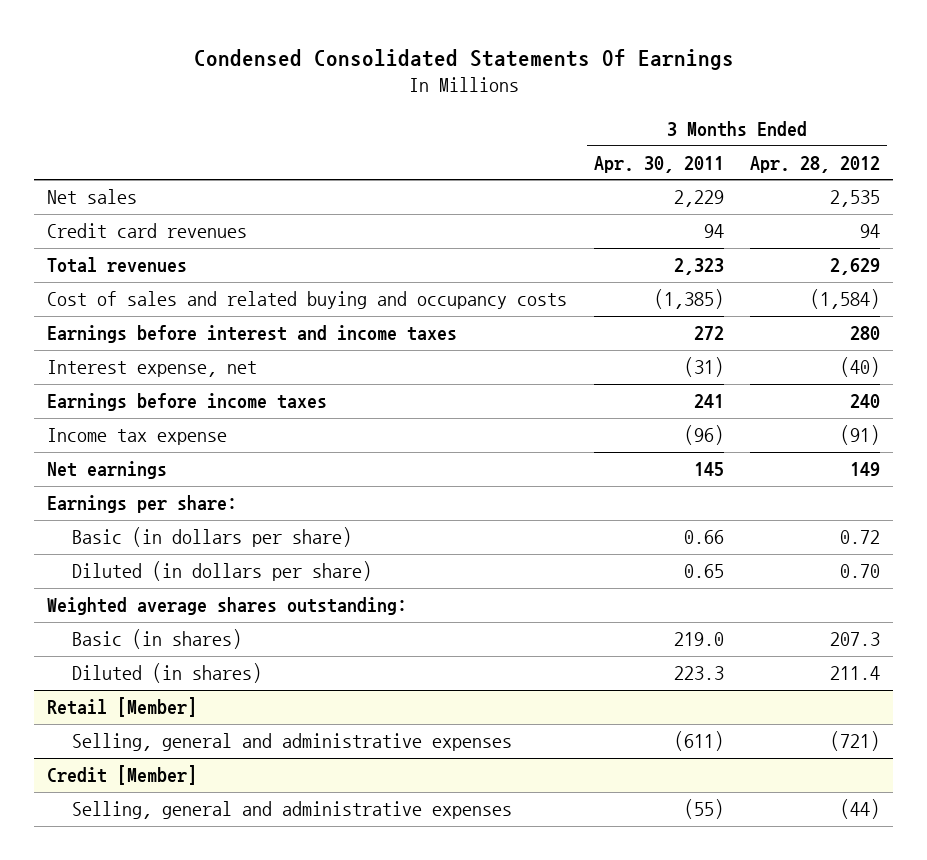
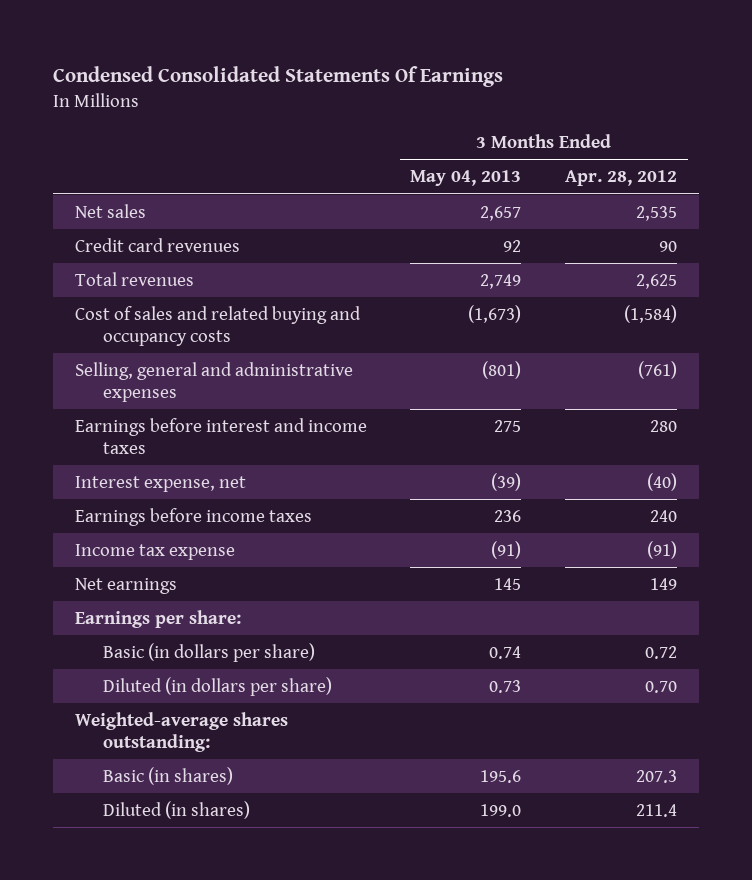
- | 3 Months Ended Apr. 30, 2011 | 3 Months Ended Apr. 28, 2012
+ | 3 Months Ended May 04, 2013 | 3 Months Ended Apr. 28, 2012
- Credit card revenues | 94 | 94
- Total revenues | 2,323 | 2,629
+ Credit card revenues | 92 | 90
+ Total revenues | 2,749 | 2,625
+ Selling, general and administrative expenses | (801) | (761)
- Weighted average shares outstanding:
+ Weighted-average shares outstanding:
- Retail [Member]
- Selling, general and administrative expenses | (611) | (721)
- Credit [Member]
- Selling, general and administrative expenses | (55) | (44)

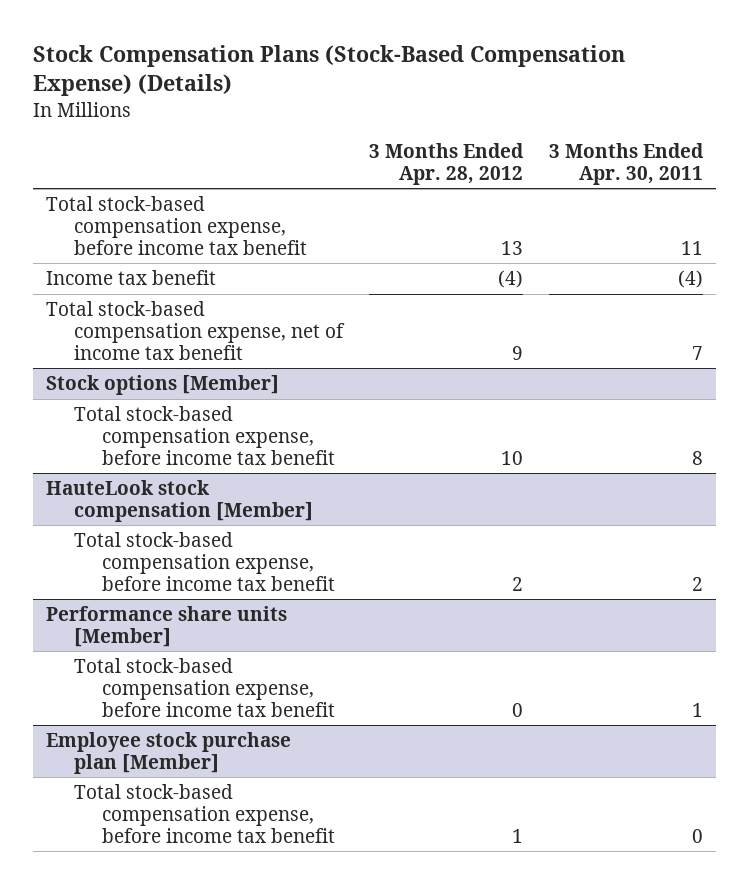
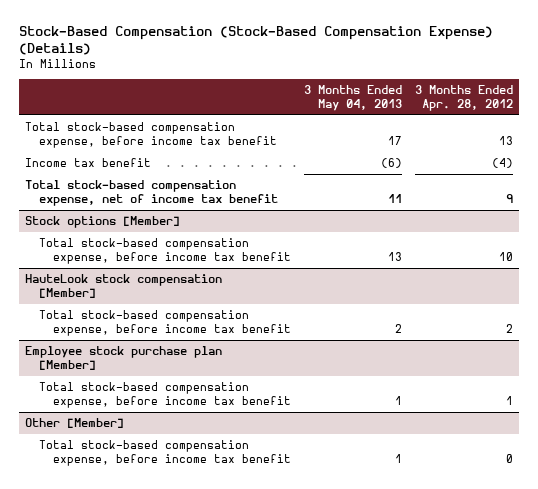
- Stock Compensation Plans (Stock-Based Compensation Expense) (Details)
+ Stock-Based Compensation (Stock-Based Compensation Expense) (Details)
- | 3 Months Ended Apr. 28, 2012 | 3 Months Ended Apr. 30, 2011
+ | 3 Months Ended May 04, 2013 | 3 Months Ended Apr. 28, 2012
- Performance share units [Member]
- Total stock-based compensation expense, before income tax benefit | 0 | 1
+ Other [Member]
+ Total stock-based compensation expense, before income tax benefit | 1 | 0

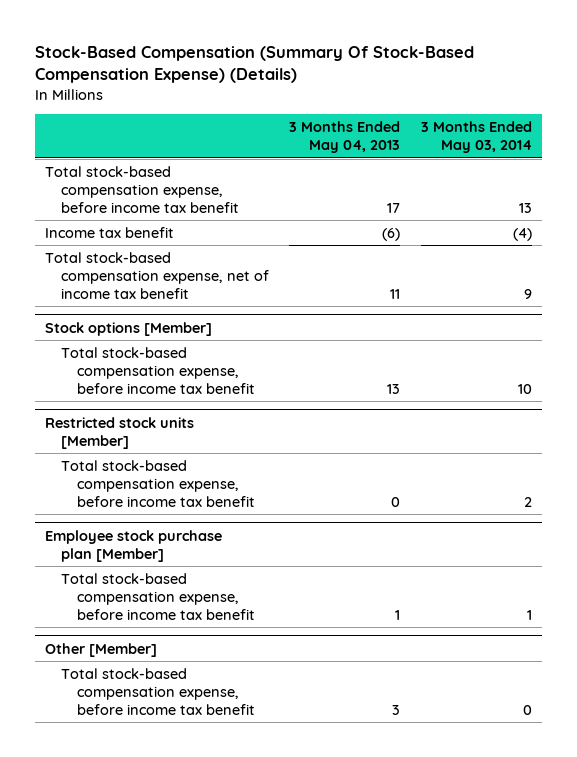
- Stock-Based Compensation (Stock-Based Compensation Expense) (Details)
+ Stock-Based Compensation (Summary Of Stock-Based Compensation Expense) (Details)
- | 3 Months Ended May 04, 2013 | 3 Months Ended Apr. 28, 2012
+ | 3 Months Ended May 04, 2013 | 3 Months Ended May 03, 2014
- HauteLook stock compensation [Member]
- Total stock-based compensation expense, before income tax benefit | 2 | 2
+ Restricted stock units [Member]
+ Total stock-based compensation expense, before income tax benefit | 0 | 2
@ Other [Member]
- Total stock-based compensation expense, before income tax benefit | 1 | 0
+ Total stock-based compensation expense, before income tax benefit | 3 | 0

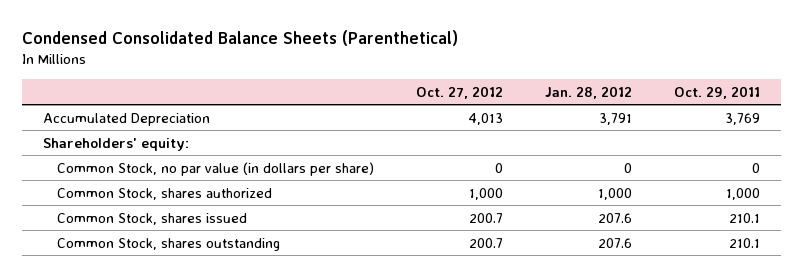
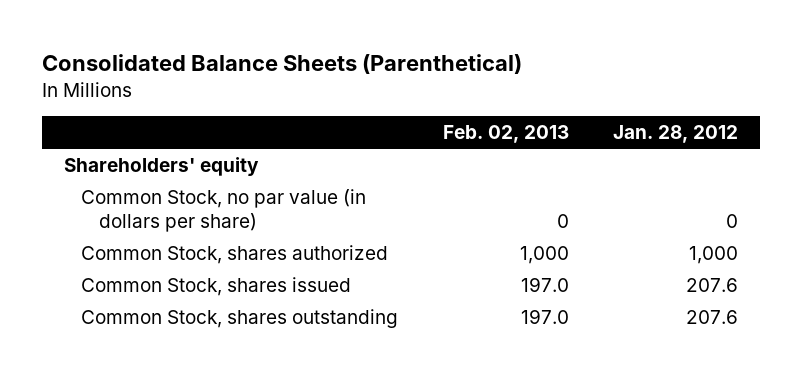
- Condensed Consolidated Balance Sheets (Parenthetical)
+ Consolidated Balance Sheets (Parenthetical)
- | Oct. 27, 2012 | Jan. 28, 2012 | Oct. 29, 2011
+ | Feb. 02, 2013 | Jan. 28, 2012
- Accumulated Depreciation | 4,013 | 3,791 | 3,769
- Shareholders' equity:
+ Shareholders' equity

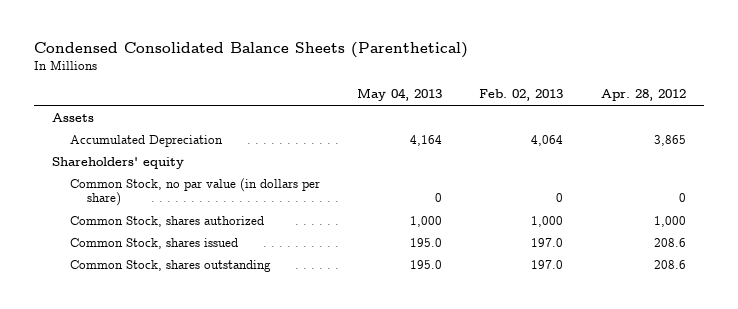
- Consolidated Balance Sheets (Parenthetical)
+ Condensed Consolidated Balance Sheets (Parenthetical)
- | Feb. 02, 2013 | Jan. 28, 2012
+ | May 04, 2013 | Feb. 02, 2013 | Apr. 28, 2012
+ Assets
+ Accumulated Depreciation | 4,164 | 4,064 | 3,865

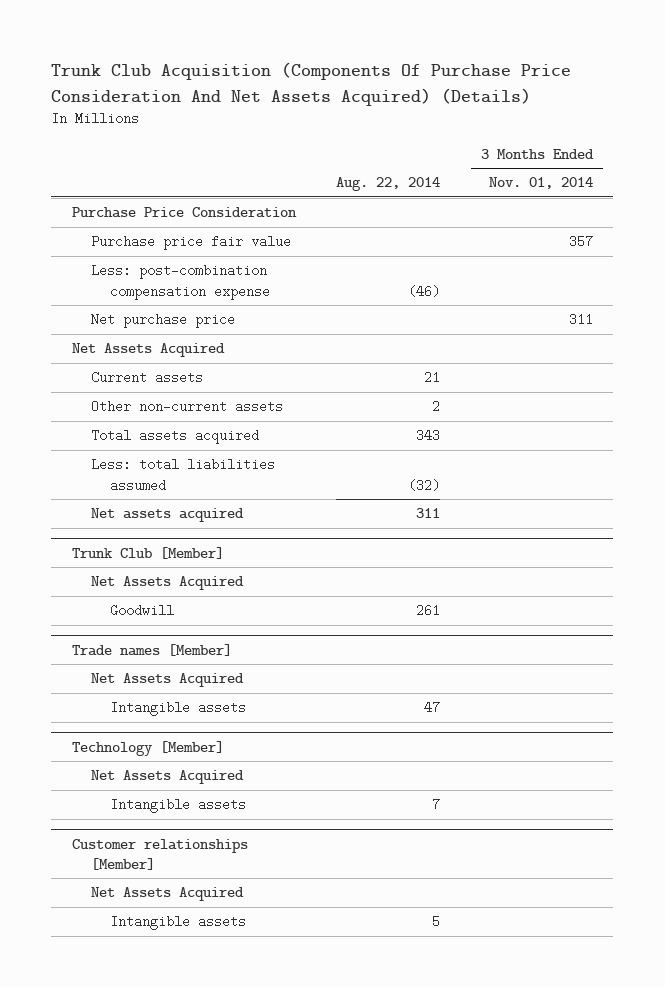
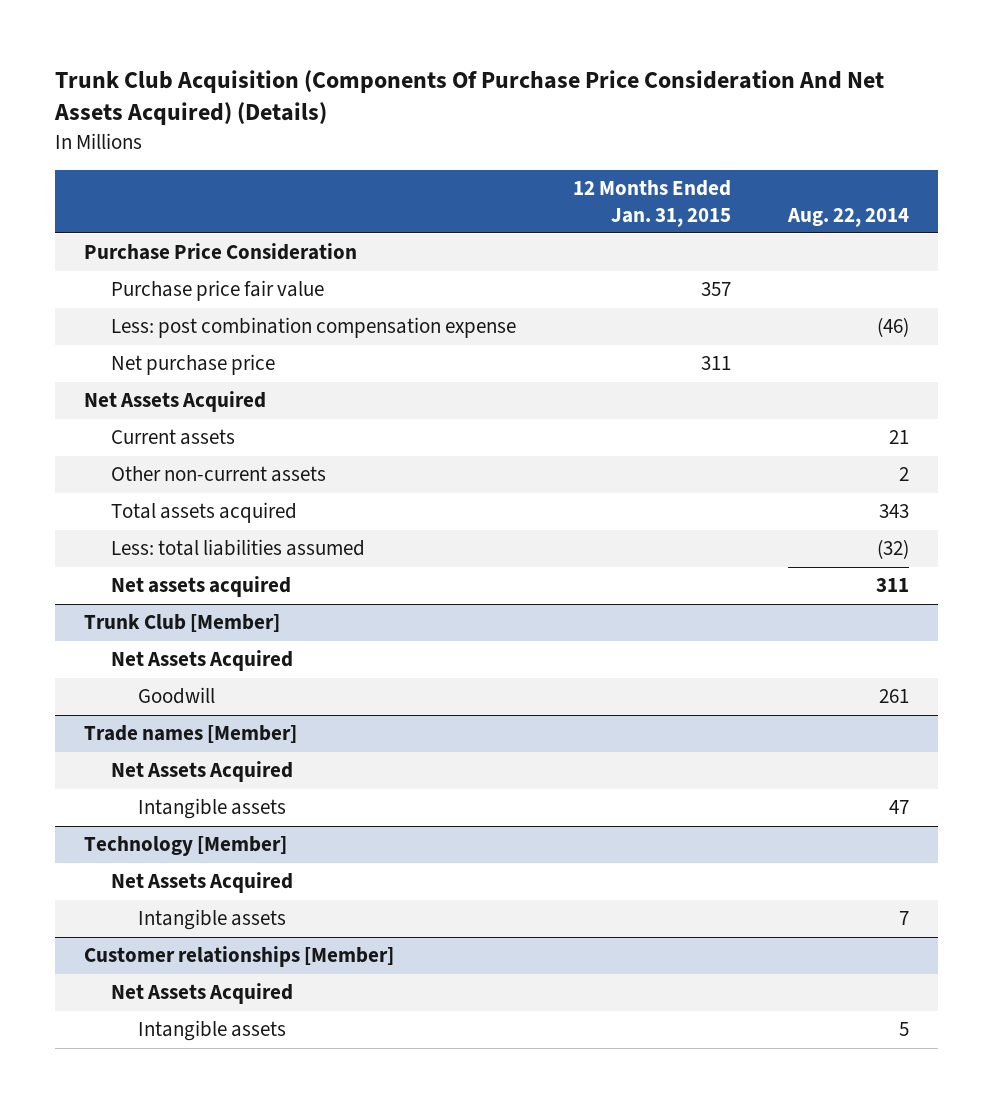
- | Aug. 22, 2014 | 3 Months Ended Nov. 01, 2014
+ | 12 Months Ended Jan. 31, 2015 | Aug. 22, 2014
- Less: post-combination compensation expense | (46) |
+ Less: post combination compensation expense | | (46)

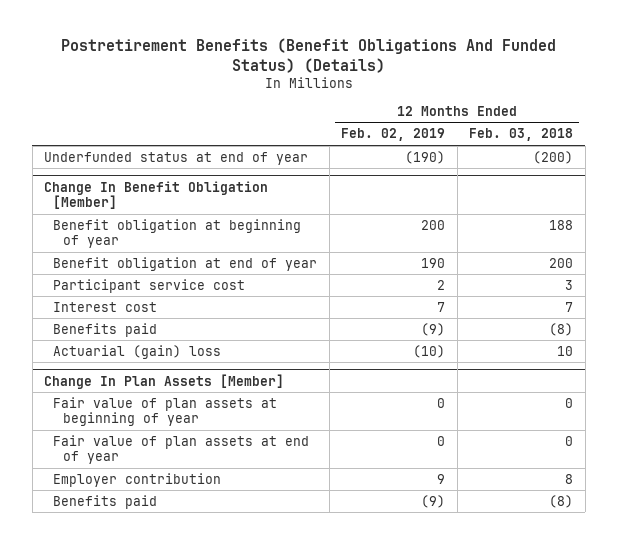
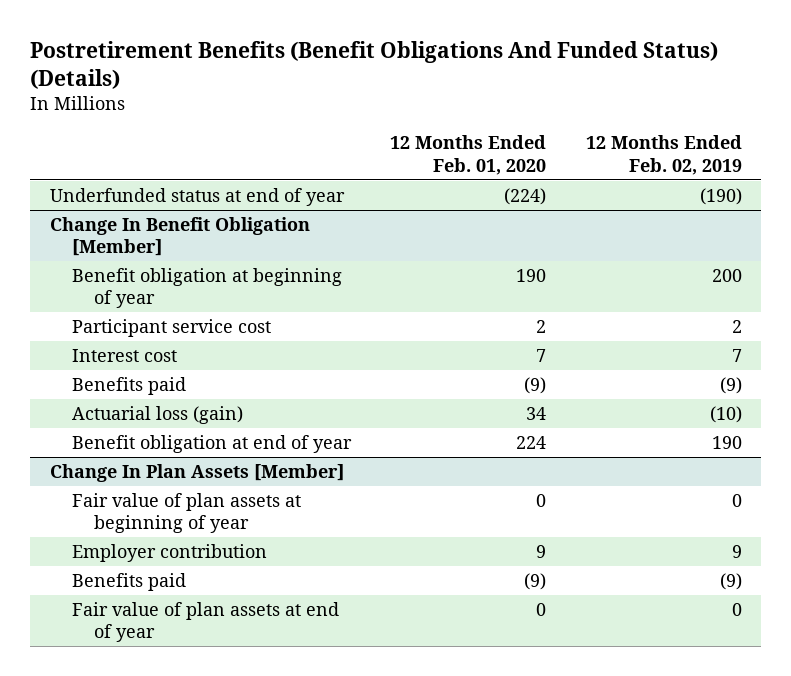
- | 12 Months Ended Feb. 02, 2019 | 12 Months Ended Feb. 03, 2018
+ | 12 Months Ended Feb. 01, 2020 | 12 Months Ended Feb. 02, 2019
@ Change In Benefit Obligation [Member]
- Actuarial (gain) loss | (10) | 10
+ Actuarial loss (gain) | 34 | (10)
moved down: Benefit obligation at end of year | 224 | 190
@ Change In Plan Assets [Member]
moved down: Fair value of plan assets at end of year | 0 | 0

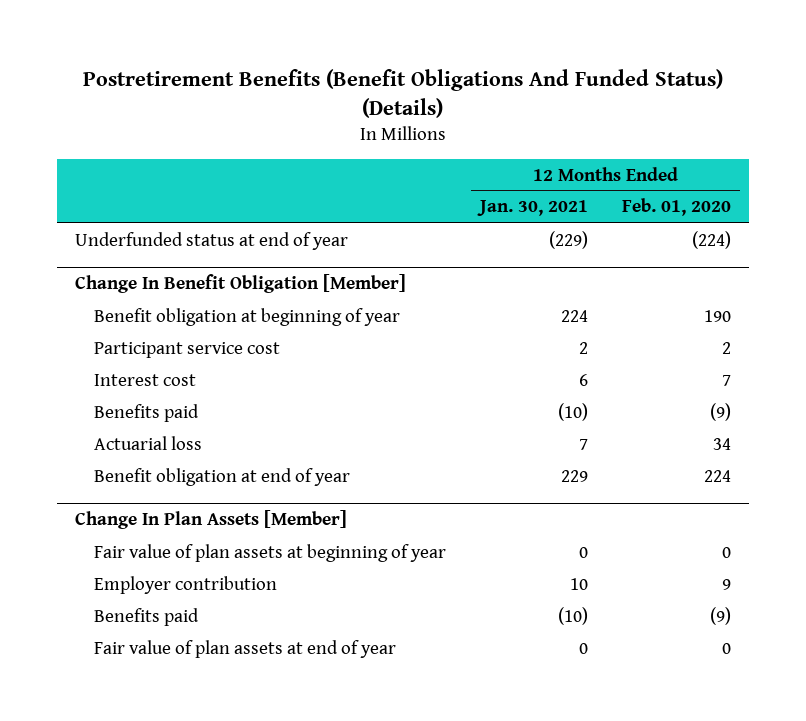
- | 12 Months Ended Feb. 01, 2020 | 12 Months Ended Feb. 02, 2019
+ | 12 Months Ended Jan. 30, 2021 | 12 Months Ended Feb. 01, 2020
@ Change In Benefit Obligation [Member]
- Actuarial loss (gain) | 34 | (10)
+ Actuarial loss | 7 | 34

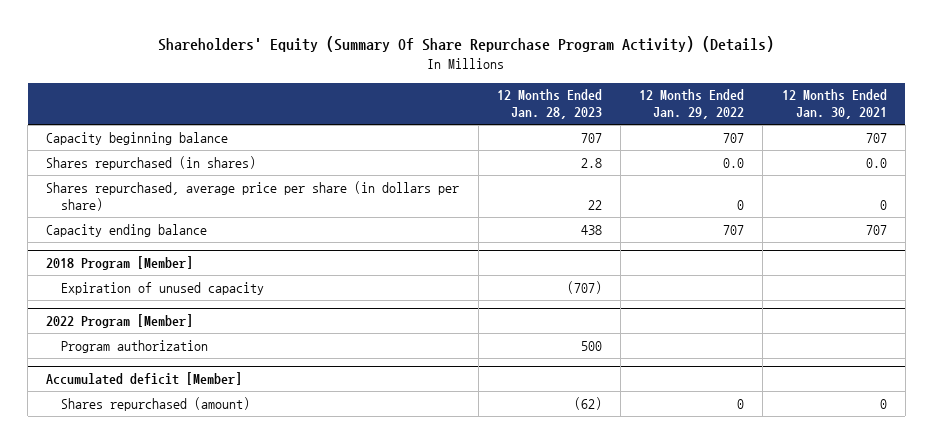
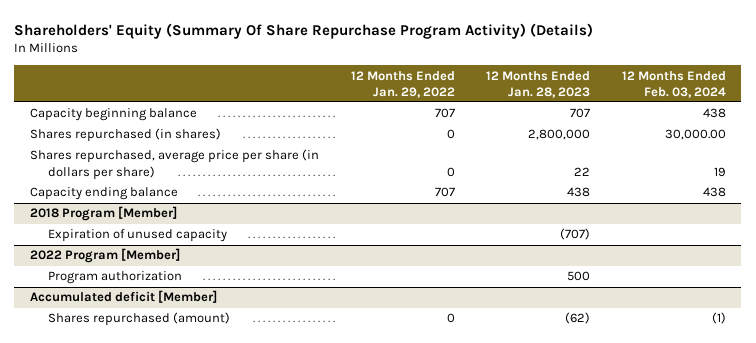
- | 12 Months Ended Jan. 28, 2023 | 12 Months Ended Jan. 29, 2022 | 12 Months Ended Jan. 30, 2021
+ | 12 Months Ended Jan. 29, 2022 | 12 Months Ended Jan. 28, 2023 | 12 Months Ended Feb. 03, 2024
- Shares repurchased (in shares) | 2.8 | 0.0 | 0.0
+ Shares repurchased (in shares) | 0 | 2,800,000 | 30,000.00

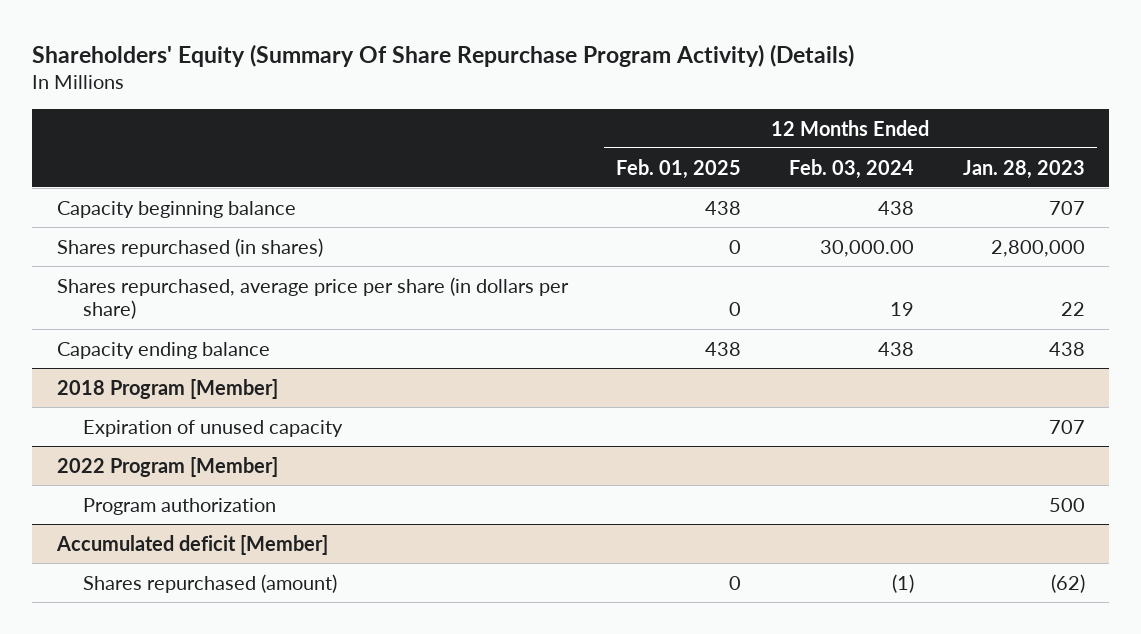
- | 12 Months Ended Jan. 29, 2022 | 12 Months Ended Jan. 28, 2023 | 12 Months Ended Feb. 03, 2024
+ | 12 Months Ended Feb. 01, 2025 | 12 Months Ended Feb. 03, 2024 | 12 Months Ended Jan. 28, 2023
@ 2018 Program [Member]
- Expiration of unused capacity | | (707) |
+ Expiration of unused capacity | | | 707

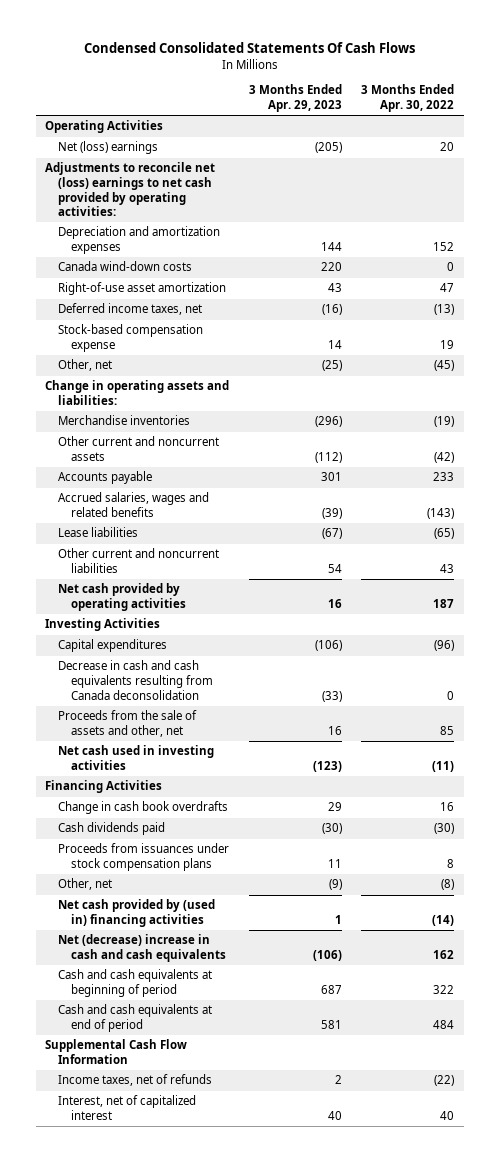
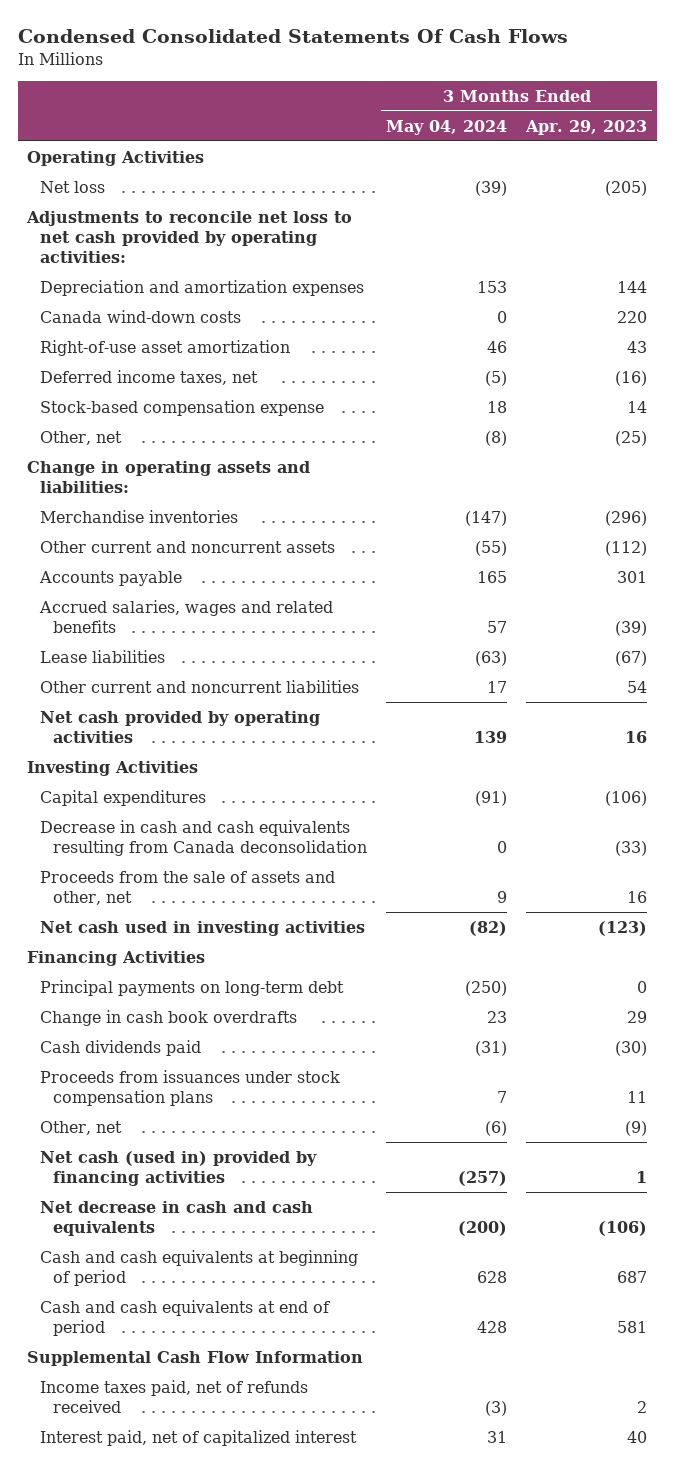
- | 3 Months Ended Apr. 29, 2023 | 3 Months Ended Apr. 30, 2022
+ | 3 Months Ended May 04, 2024 | 3 Months Ended Apr. 29, 2023
- Net (loss) earnings | (205) | 20
- Adjustments to reconcile net (loss) earnings to net cash provided by operating activities:
+ Net loss | (39) | (205)
+ Adjustments to reconcile net loss to net cash provided by operating activities:
+ Principal payments on long-term debt | (250) | 0
- Net cash provided by (used in) financing activities | 1 | (14)
- Net (decrease) increase in cash and cash equivalents | (106) | 162
+ Net cash (used in) provided by financing activities | (257) | 1
+ Net decrease in cash and cash equivalents | (200) | (106)
- Income taxes, net of refunds | 2 | (22)
- Interest, net of capitalized interest | 40 | 40
+ Income taxes paid, net of refunds received | (3) | 2
+ Interest paid, net of capitalized interest | 31 | 40

